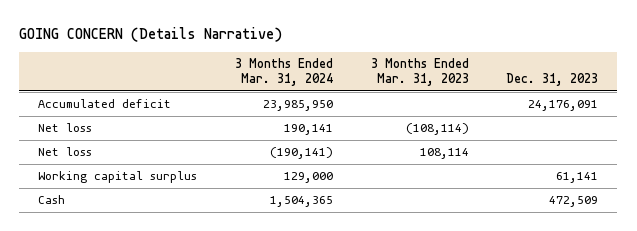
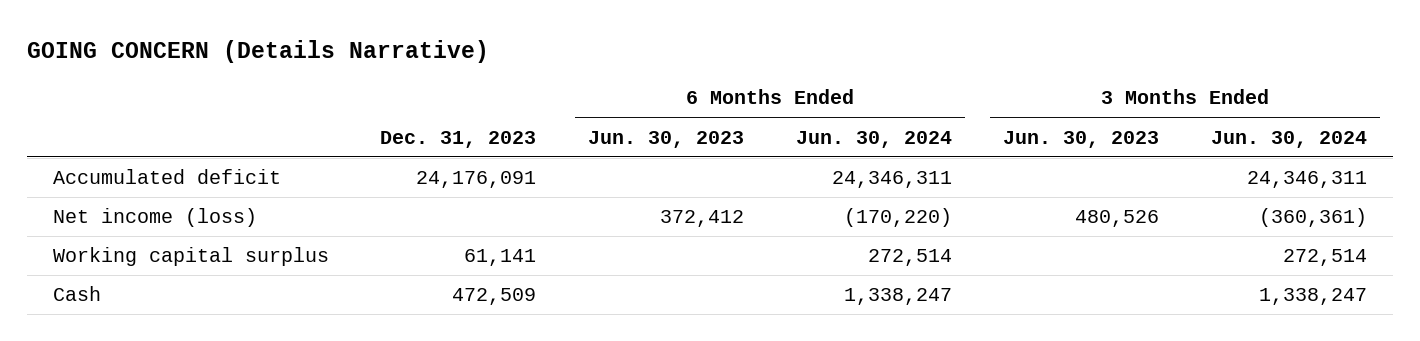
- | 3 Months Ended Mar. 31, 2024 | 3 Months Ended Mar. 31, 2023 | Dec. 31, 2023
+ | Dec. 31, 2023 | 6 Months Ended Jun. 30, 2023 | 6 Months Ended Jun. 30, 2024 | 3 Months Ended Jun. 30, 2023 | 3 Months Ended Jun. 30, 2024
- Net loss | 190,141 | (108,114) |
- Net loss | (190,141) | 108,114 |
+ Net income (loss) | | 372,412 | (170,220) | 480,526 | (360,361)

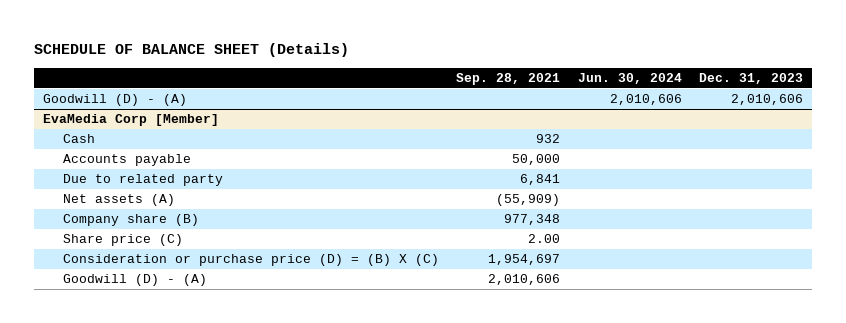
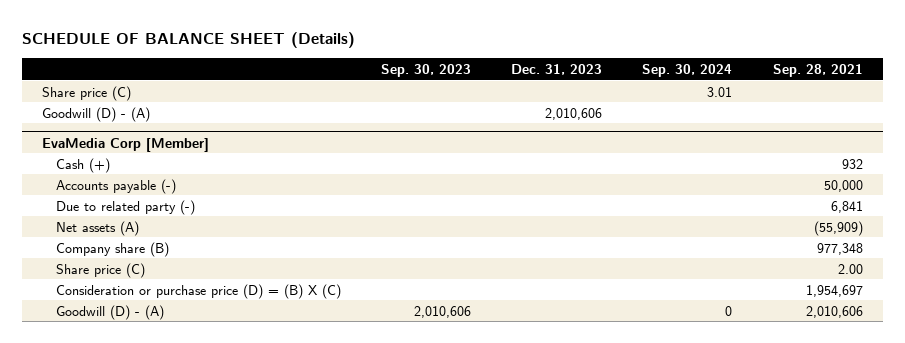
- | Sep. 28, 2021 | Jun. 30, 2024 | Dec. 31, 2023
+ | Sep. 30, 2023 | Dec. 31, 2023 | Sep. 30, 2024 | Sep. 28, 2021
+ Share price (C) | | | 3.01 |
@ EvaMedia Corp [Member]
- Cash | 932 | |
- Accounts payable | 50,000 | |
- Due to related party | 6,841 | |
+ Cash (+) | | | | 932
+ Accounts payable (-) | | | | 50,000
+ Due to related party (-) | | | | 6,841

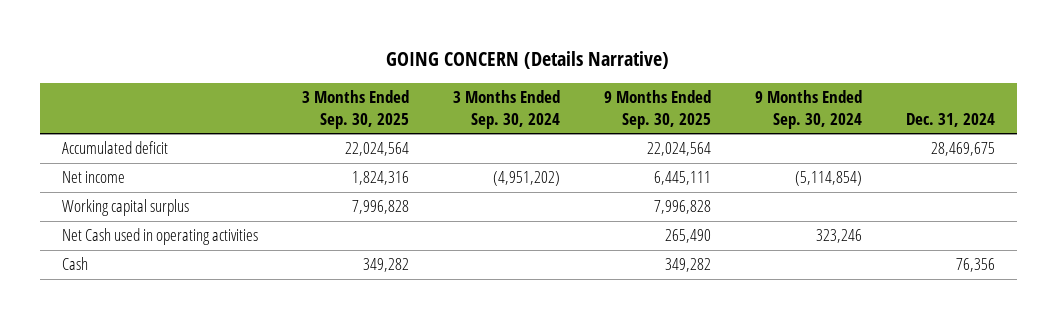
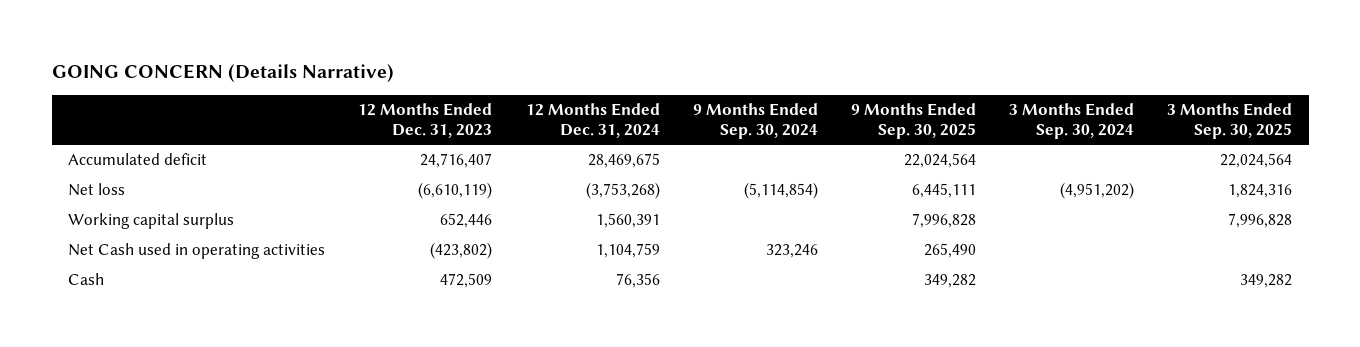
- | 3 Months Ended Sep. 30, 2025 | 3 Months Ended Sep. 30, 2024 | 9 Months Ended Sep. 30, 2025 | 9 Months Ended Sep. 30, 2024 | Dec. 31, 2024
+ | 12 Months Ended Dec. 31, 2023 | 12 Months Ended Dec. 31, 2024 | 9 Months Ended Sep. 30, 2024 | 9 Months Ended Sep. 30, 2025 | 3 Months Ended Sep. 30, 2024 | 3 Months Ended Sep. 30, 2025
- Net income | 1,824,316 | (4,951,202) | 6,445,111 | (5,114,854) |
+ Net loss | (6,610,119) | (3,753,268) | (5,114,854) | 6,445,111 | (4,951,202) | 1,824,316

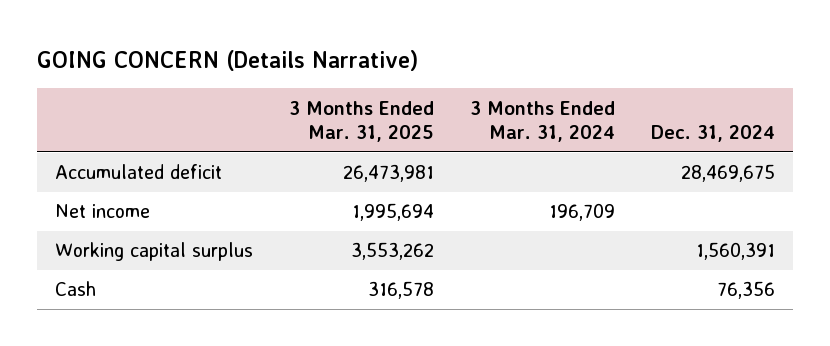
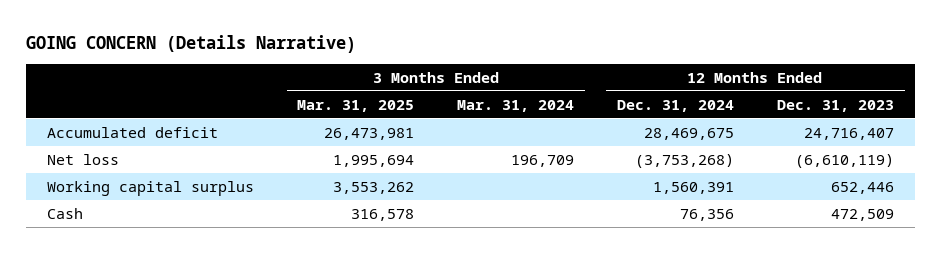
- | 3 Months Ended Mar. 31, 2025 | 3 Months Ended Mar. 31, 2024 | Dec. 31, 2024
+ | 3 Months Ended Mar. 31, 2025 | 3 Months Ended Mar. 31, 2024 | 12 Months Ended Dec. 31, 2024 | 12 Months Ended Dec. 31, 2023
- Net income | 1,995,694 | 196,709 |
+ Net loss | 1,995,694 | 196,709 | (3,753,268) | (6,610,119)

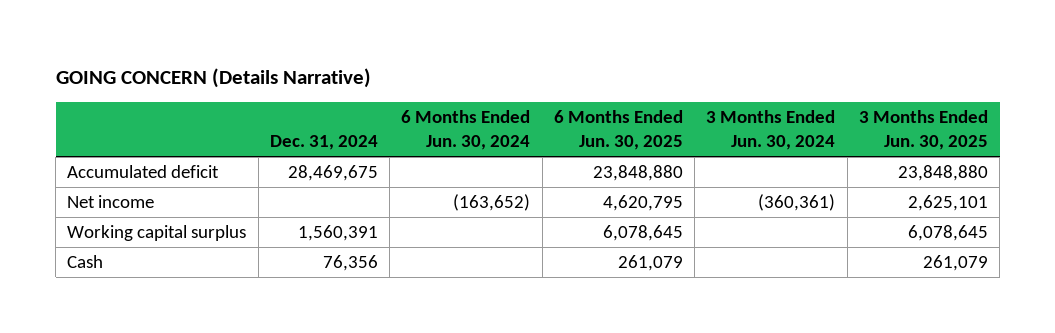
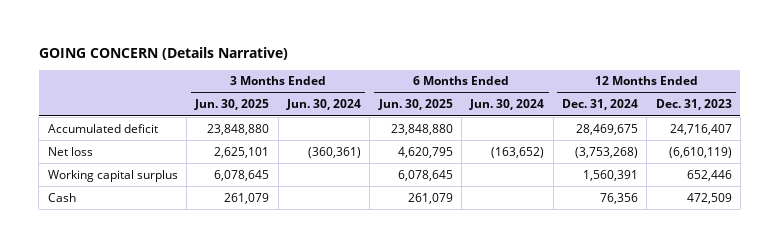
- | Dec. 31, 2024 | 6 Months Ended Jun. 30, 2024 | 6 Months Ended Jun. 30, 2025 | 3 Months Ended Jun. 30, 2024 | 3 Months Ended Jun. 30, 2025
+ | 3 Months Ended Jun. 30, 2025 | 3 Months Ended Jun. 30, 2024 | 6 Months Ended Jun. 30, 2025 | 6 Months Ended Jun. 30, 2024 | 12 Months Ended Dec. 31, 2024 | 12 Months Ended Dec. 31, 2023
- Net income | | (163,652) | 4,620,795 | (360,361) | 2,625,101
+ Net loss | 2,625,101 | (360,361) | 4,620,795 | (163,652) | (3,753,268) | (6,610,119)

